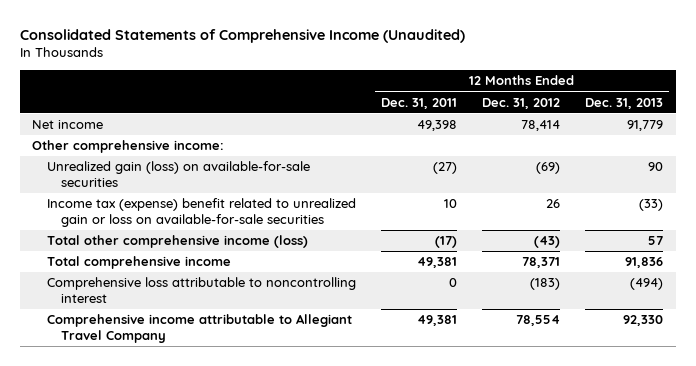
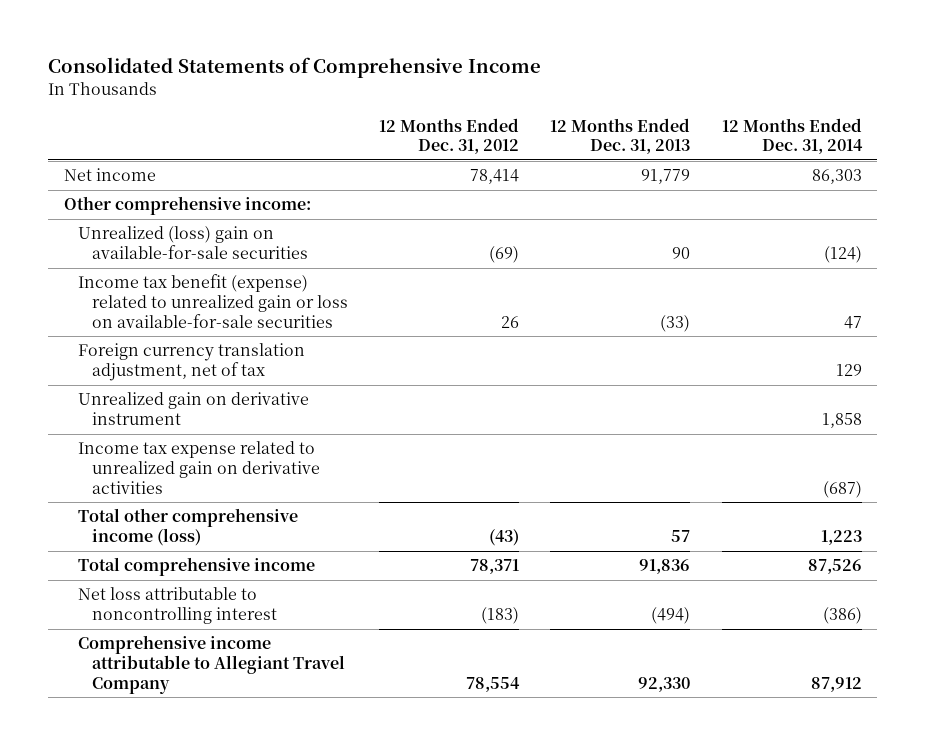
- Consolidated Statements of Comprehensive Income (Unaudited)
+ Consolidated Statements of Comprehensive Income
- | 12 Months Ended Dec. 31, 2011 | 12 Months Ended Dec. 31, 2012 | 12 Months Ended Dec. 31, 2013
+ | 12 Months Ended Dec. 31, 2012 | 12 Months Ended Dec. 31, 2013 | 12 Months Ended Dec. 31, 2014
- Unrealized gain (loss) on available-for-sale securities | (27) | (69) | 90
- Income tax (expense) benefit related to unrealized gain or loss on available-for-sale securities | 10 | 26 | (33)
+ Unrealized (loss) gain on available-for-sale securities | (69) | 90 | (124)
+ Income tax benefit (expense) related to unrealized gain or loss on available-for-sale securities | 26 | (33) | 47
+ Foreign currency translation adjustment, net of tax | | | 129
+ Unrealized gain on derivative instrument | | | 1,858
+ Income tax expense related to unrealized gain on derivative activities | | | (687)
- Comprehensive loss attributable to noncontrolling interest | 0 | (183) | (494)
+ Net loss attributable to noncontrolling interest | (183) | (494) | (386)

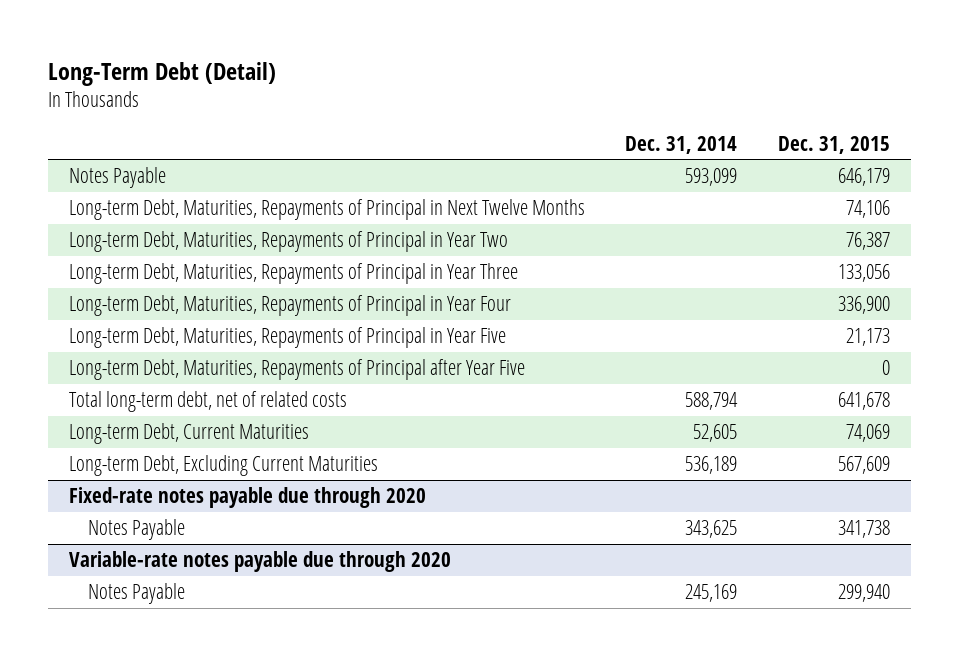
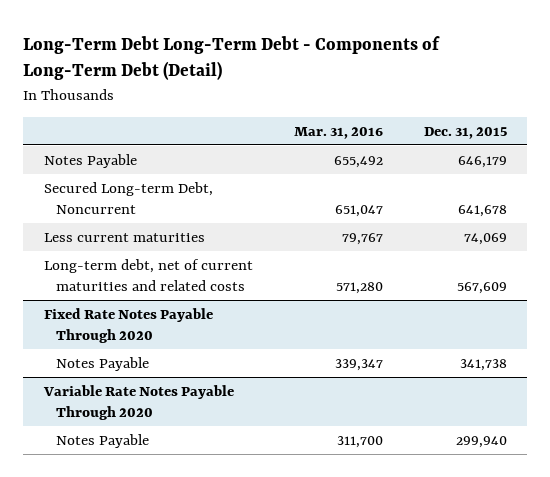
- Long-Term Debt (Detail)
+ Long-Term Debt Long-Term Debt - Components of Long-Term Debt (Detail)
- | Dec. 31, 2014 | Dec. 31, 2015
+ | Mar. 31, 2016 | Dec. 31, 2015
- Long-term Debt, Maturities, Repayments of Principal in Next Twelve Months | | 74,106
- Long-term Debt, Maturities, Repayments of Principal in Year Two | | 76,387
- Long-term Debt, Maturities, Repayments of Principal in Year Three | | 133,056
- Long-term Debt, Maturities, Repayments of Principal in Year Four | | 336,900
- Long-term Debt, Maturities, Repayments of Principal in Year Five | | 21,173
- Long-term Debt, Maturities, Repayments of Principal after Year Five | | 0
- Total long-term debt, net of related costs | 588,794 | 641,678
- Long-term Debt, Current Maturities | 52,605 | 74,069
- Long-term Debt, Excluding Current Maturities | 536,189 | 567,609
- Fixed-rate notes payable due through 2020
+ Secured Long-term Debt, Noncurrent | 651,047 | 641,678
+ Less current maturities | 79,767 | 74,069
+ Long-term debt, net of current maturities and related costs | 571,280 | 567,609
+ Fixed Rate Notes Payable Through 2020
- Variable-rate notes payable due through 2020
+ Variable Rate Notes Payable Through 2020

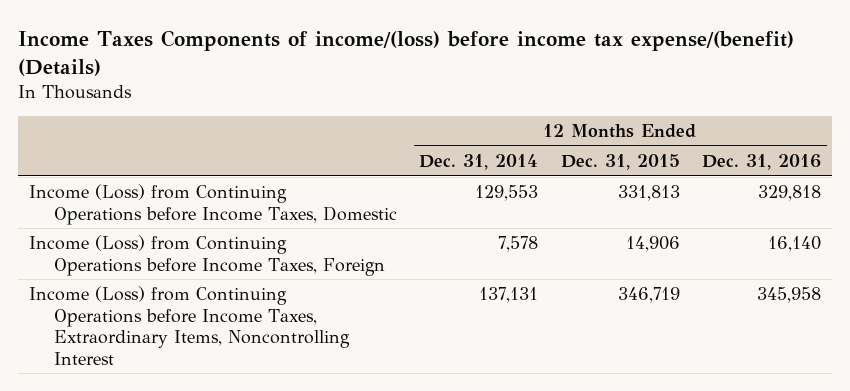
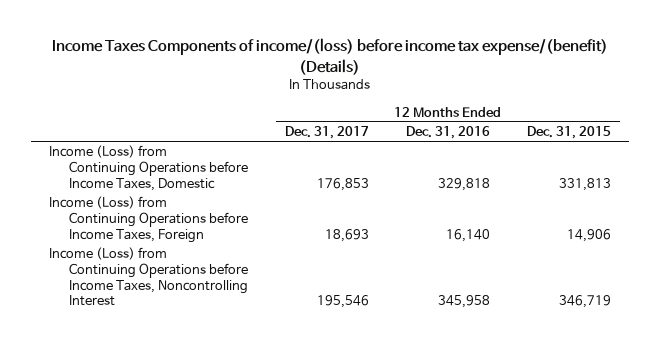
- | 12 Months Ended Dec. 31, 2014 | 12 Months Ended Dec. 31, 2015 | 12 Months Ended Dec. 31, 2016
+ | 12 Months Ended Dec. 31, 2017 | 12 Months Ended Dec. 31, 2016 | 12 Months Ended Dec. 31, 2015
- Income (Loss) from Continuing Operations before Income Taxes, Extraordinary Items, Noncontrolling Interest | 137,131 | 346,719 | 345,958
+ Income (Loss) from Continuing Operations before Income Taxes, Noncontrolling Interest | 195,546 | 345,958 | 346,719

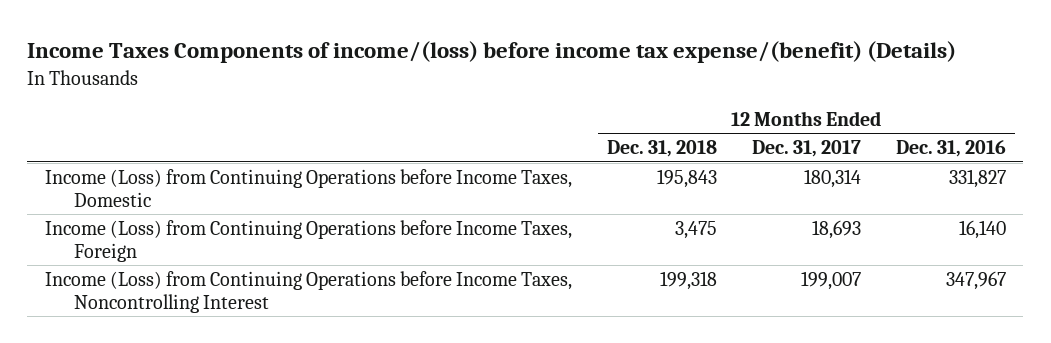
- | 12 Months Ended Dec. 31, 2017 | 12 Months Ended Dec. 31, 2016 | 12 Months Ended Dec. 31, 2015
+ | 12 Months Ended Dec. 31, 2018 | 12 Months Ended Dec. 31, 2017 | 12 Months Ended Dec. 31, 2016
- Income (Loss) from Continuing Operations before Income Taxes, Domestic | 176,853 | 329,818 | 331,813
+ Income (Loss) from Continuing Operations before Income Taxes, Domestic | 195,843 | 180,314 | 331,827
- Income (Loss) from Continuing Operations before Income Taxes, Noncontrolling Interest | 195,546 | 345,958 | 346,719
+ Income (Loss) from Continuing Operations before Income Taxes, Noncontrolling Interest | 199,318 | 199,007 | 347,967

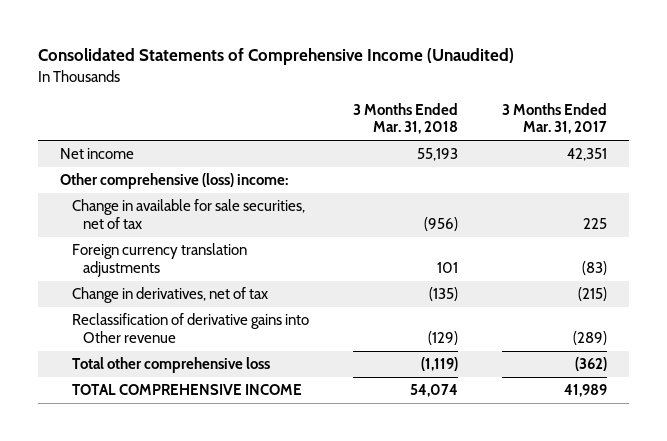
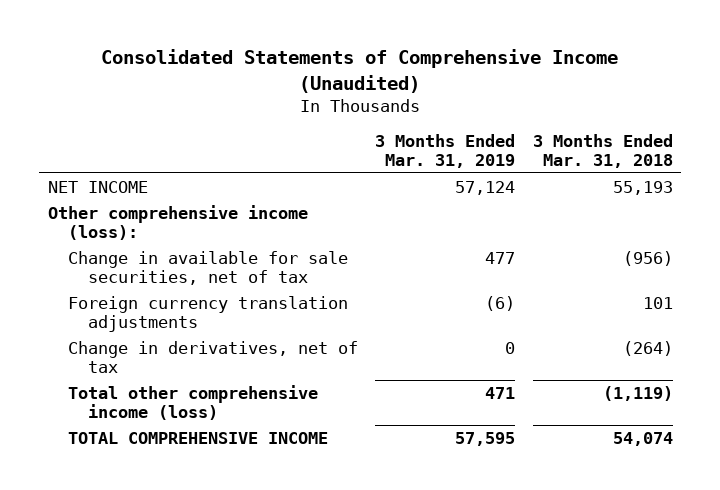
- | 3 Months Ended Mar. 31, 2018 | 3 Months Ended Mar. 31, 2017
+ | 3 Months Ended Mar. 31, 2019 | 3 Months Ended Mar. 31, 2018
- Net income | 55,193 | 42,351
- Other comprehensive (loss) income:
+ NET INCOME | 57,124 | 55,193
+ Other comprehensive income (loss):
- Change in derivatives, net of tax | (135) | (215)
- Reclassification of derivative gains into Other revenue | (129) | (289)
- Total other comprehensive loss | (1,119) | (362)
+ Change in derivatives, net of tax | 0 | (264)
+ Total other comprehensive income (loss) | 471 | (1,119)

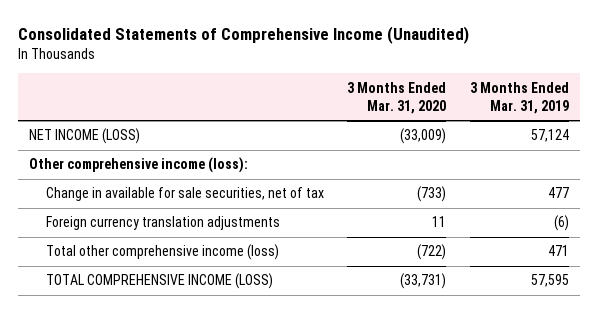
- | 3 Months Ended Mar. 31, 2019 | 3 Months Ended Mar. 31, 2018
+ | 3 Months Ended Mar. 31, 2020 | 3 Months Ended Mar. 31, 2019
- NET INCOME | 57,124 | 55,193
+ NET INCOME (LOSS) | (33,009) | 57,124
- Change in derivatives, net of tax | 0 | (264)
- TOTAL COMPREHENSIVE INCOME | 57,595 | 54,074
+ TOTAL COMPREHENSIVE INCOME (LOSS) | (33,731) | 57,595

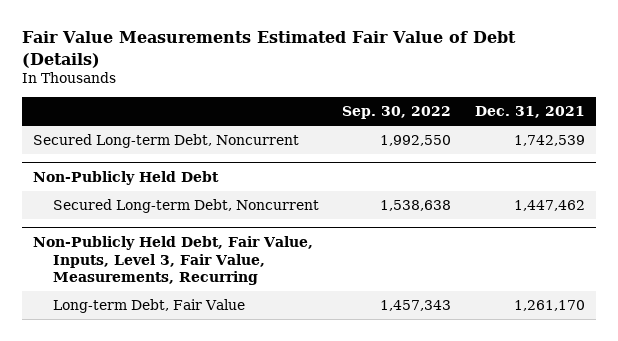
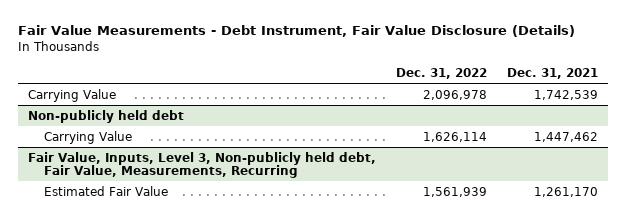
- Fair Value Measurements Estimated Fair Value of Debt (Details)
+ Fair Value Measurements - Debt Instrument, Fair Value Disclosure (Details)
- | Sep. 30, 2022 | Dec. 31, 2021
+ | Dec. 31, 2022 | Dec. 31, 2021
- Secured Long-term Debt, Noncurrent | 1,992,550 | 1,742,539
- Non-Publicly Held Debt
- Secured Long-term Debt, Noncurrent | 1,538,638 | 1,447,462
- Non-Publicly Held Debt, Fair Value, Inputs, Level 3, Fair Value, Measurements, Recurring
- Long-term Debt, Fair Value | 1,457,343 | 1,261,170
+ Carrying Value | 2,096,978 | 1,742,539
+ Non-publicly held debt
+ Carrying Value | 1,626,114 | 1,447,462
+ Fair Value, Inputs, Level 3, Non-publicly held debt, Fair Value, Measurements, Recurring
+ Estimated Fair Value | 1,561,939 | 1,261,170

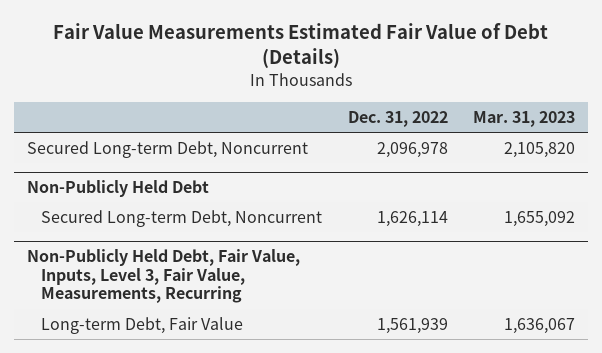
- Fair Value Measurements - Debt Instrument, Fair Value Disclosure (Details)
+ Fair Value Measurements Estimated Fair Value of Debt (Details)
- | Dec. 31, 2022 | Dec. 31, 2021
+ | Dec. 31, 2022 | Mar. 31, 2023
- Carrying Value | 2,096,978 | 1,742,539
- Non-publicly held debt
- Carrying Value | 1,626,114 | 1,447,462
- Fair Value, Inputs, Level 3, Non-publicly held debt, Fair Value, Measurements, Recurring
- Estimated Fair Value | 1,561,939 | 1,261,170
+ Secured Long-term Debt, Noncurrent | 2,096,978 | 2,105,820
+ Non-Publicly Held Debt
+ Secured Long-term Debt, Noncurrent | 1,626,114 | 1,655,092
+ Non-Publicly Held Debt, Fair Value, Inputs, Level 3, Fair Value, Measurements, Recurring
+ Long-term Debt, Fair Value | 1,561,939 | 1,636,067

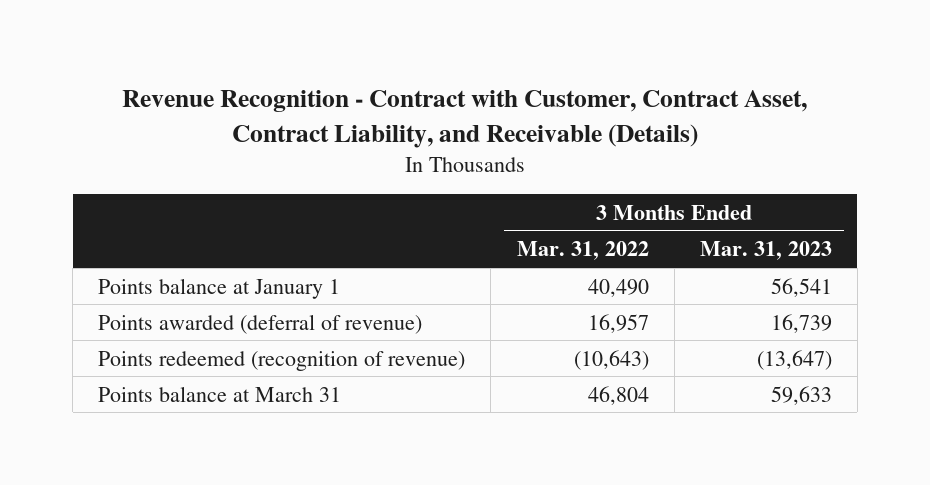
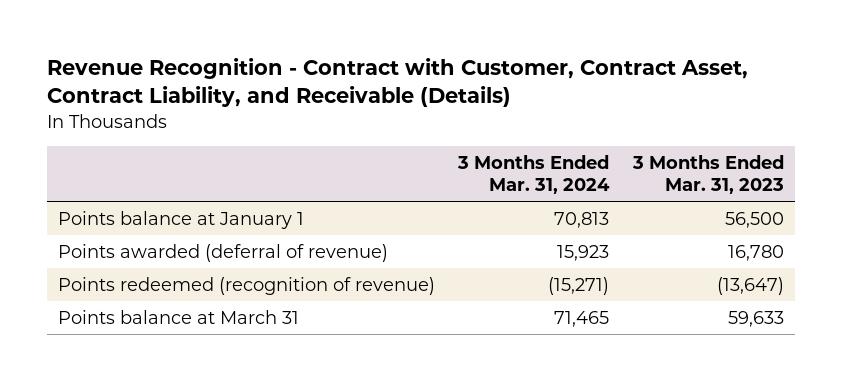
- | 3 Months Ended Mar. 31, 2022 | 3 Months Ended Mar. 31, 2023
+ | 3 Months Ended Mar. 31, 2024 | 3 Months Ended Mar. 31, 2023
- Points balance at January 1 | 40,490 | 56,541
- Points awarded (deferral of revenue) | 16,957 | 16,739
+ Points balance at January 1 | 70,813 | 56,500
+ Points awarded (deferral of revenue) | 15,923 | 16,780

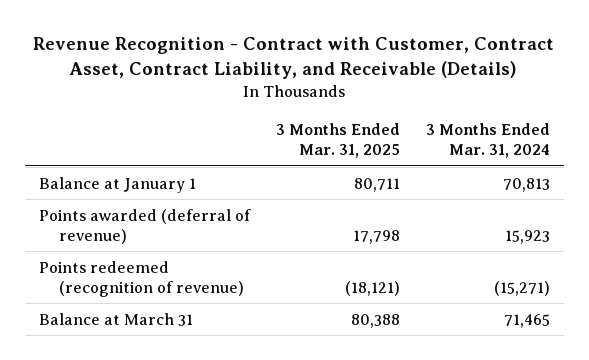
- | 3 Months Ended Mar. 31, 2024 | 3 Months Ended Mar. 31, 2023
+ | 3 Months Ended Mar. 31, 2025 | 3 Months Ended Mar. 31, 2024
- Points balance at January 1 | 70,813 | 56,500
+ Balance at January 1 | 80,711 | 70,813
- Points balance at March 31 | 71,465 | 59,633
+ Balance at March 31 | 80,388 | 71,465

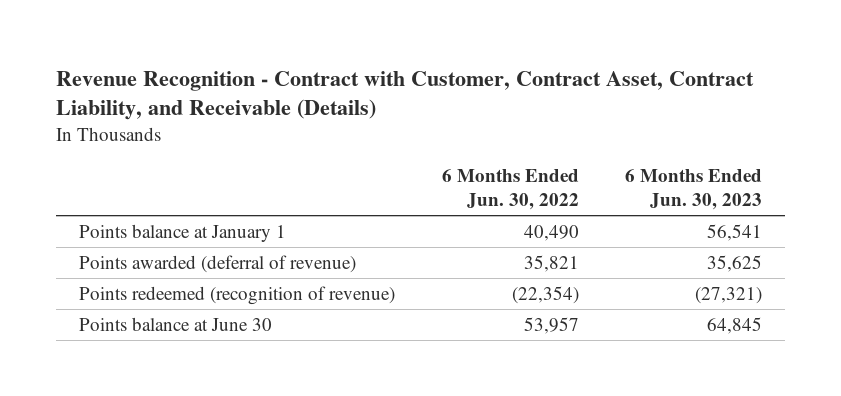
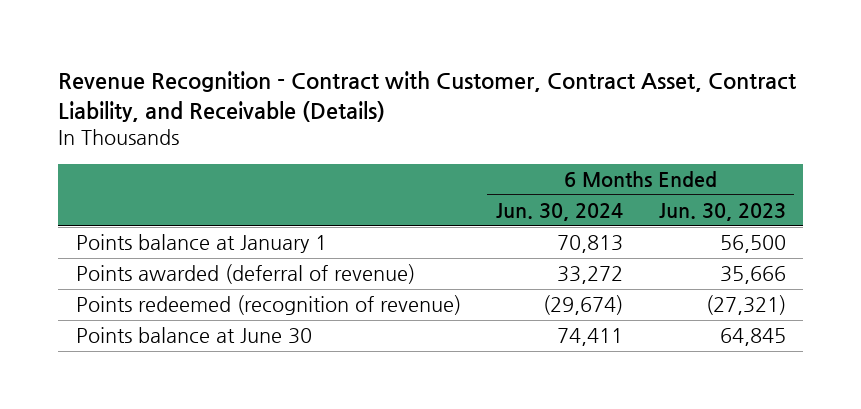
- | 6 Months Ended Jun. 30, 2022 | 6 Months Ended Jun. 30, 2023
+ | 6 Months Ended Jun. 30, 2024 | 6 Months Ended Jun. 30, 2023
- Points balance at January 1 | 40,490 | 56,541
- Points awarded (deferral of revenue) | 35,821 | 35,625
+ Points balance at January 1 | 70,813 | 56,500
+ Points awarded (deferral of revenue) | 33,272 | 35,666

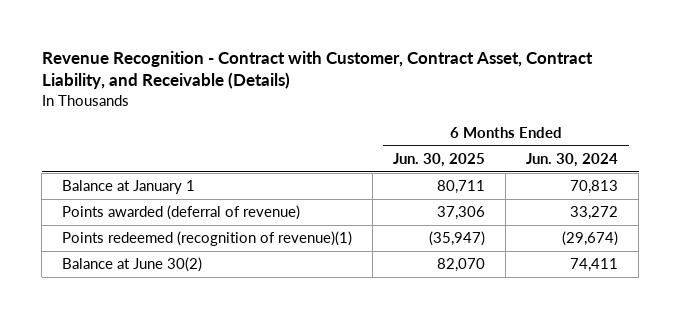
- | 6 Months Ended Jun. 30, 2024 | 6 Months Ended Jun. 30, 2023
+ | 6 Months Ended Jun. 30, 2025 | 6 Months Ended Jun. 30, 2024
- Points balance at January 1 | 70,813 | 56,500
+ Balance at January 1 | 80,711 | 70,813
- Points redeemed (recognition of revenue) | (29,674) | (27,321)
- Points balance at June 30 | 74,411 | 64,845
+ Points redeemed (recognition of revenue)(1) | (35,947) | (29,674)
+ Balance at June 30(2) | 82,070 | 74,411

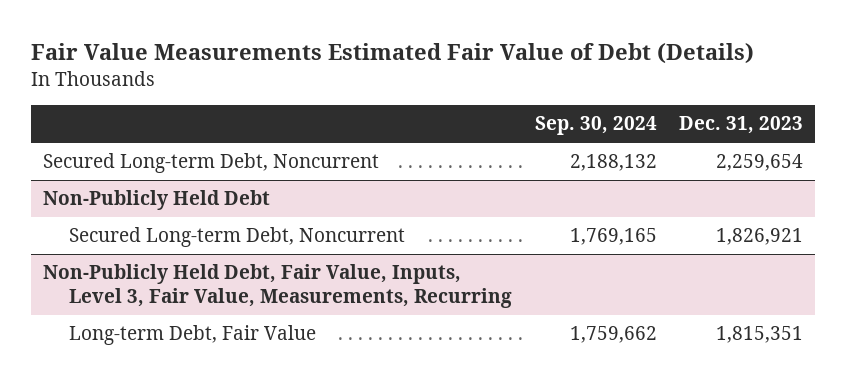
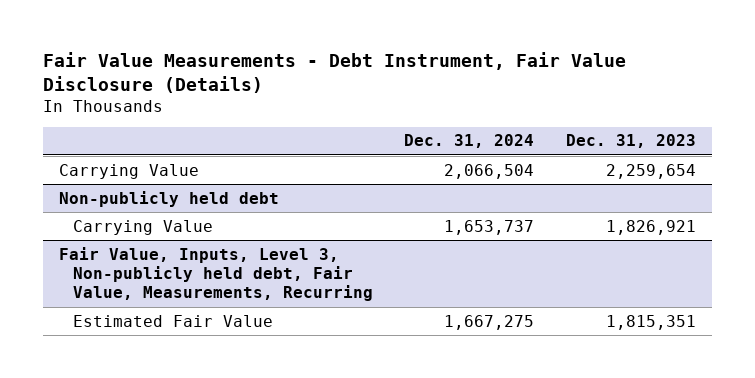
- Fair Value Measurements Estimated Fair Value of Debt (Details)
+ Fair Value Measurements - Debt Instrument, Fair Value Disclosure (Details)
- | Sep. 30, 2024 | Dec. 31, 2023
+ | Dec. 31, 2024 | Dec. 31, 2023
- Secured Long-term Debt, Noncurrent | 2,188,132 | 2,259,654
- Non-Publicly Held Debt
- Secured Long-term Debt, Noncurrent | 1,769,165 | 1,826,921
- Non-Publicly Held Debt, Fair Value, Inputs, Level 3, Fair Value, Measurements, Recurring
- Long-term Debt, Fair Value | 1,759,662 | 1,815,351
+ Carrying Value | 2,066,504 | 2,259,654
+ Non-publicly held debt
+ Carrying Value | 1,653,737 | 1,826,921
+ Fair Value, Inputs, Level 3, Non-publicly held debt, Fair Value, Measurements, Recurring
+ Estimated Fair Value | 1,667,275 | 1,815,351

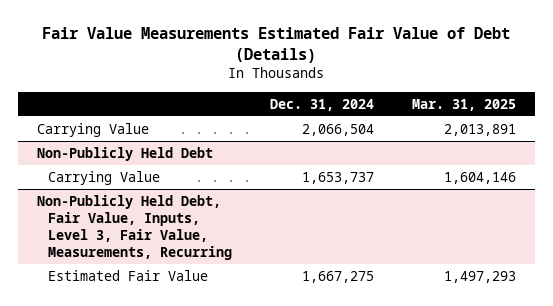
- Fair Value Measurements - Debt Instrument, Fair Value Disclosure (Details)
+ Fair Value Measurements Estimated Fair Value of Debt (Details)
- | Dec. 31, 2024 | Dec. 31, 2023
+ | Dec. 31, 2024 | Mar. 31, 2025
- Non-publicly held debt
+ Non-Publicly Held Debt
- Fair Value, Inputs, Level 3, Non-publicly held debt, Fair Value, Measurements, Recurring
+ Non-Publicly Held Debt, Fair Value, Inputs, Level 3, Fair Value, Measurements, Recurring

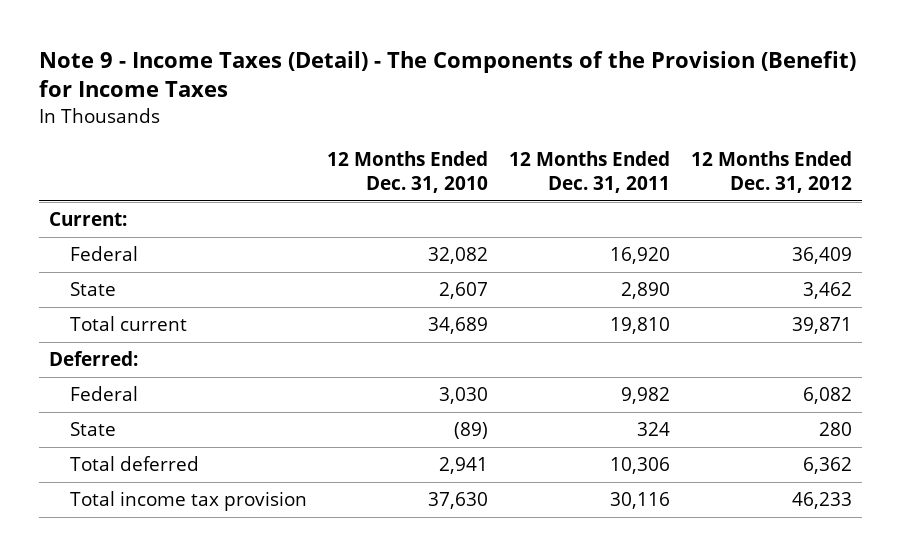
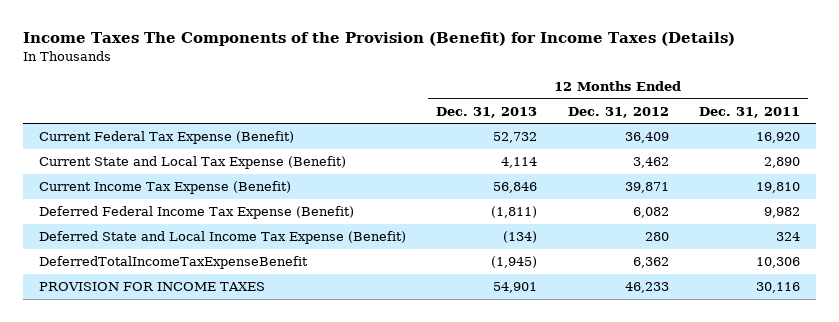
- Note 9 - Income Taxes (Detail) - The Components of the Provision (Benefit) for Income Taxes
+ Income Taxes The Components of the Provision (Benefit) for Income Taxes (Details)
- | 12 Months Ended Dec. 31, 2010 | 12 Months Ended Dec. 31, 2011 | 12 Months Ended Dec. 31, 2012
+ | 12 Months Ended Dec. 31, 2013 | 12 Months Ended Dec. 31, 2012 | 12 Months Ended Dec. 31, 2011
- Current:
- Federal | 32,082 | 16,920 | 36,409
- State | 2,607 | 2,890 | 3,462
- Total current | 34,689 | 19,810 | 39,871
- Deferred:
- Federal | 3,030 | 9,982 | 6,082
- State | (89) | 324 | 280
- Total deferred | 2,941 | 10,306 | 6,362
- Total income tax provision | 37,630 | 30,116 | 46,233
+ Current Federal Tax Expense (Benefit) | 52,732 | 36,409 | 16,920
+ Current State and Local Tax Expense (Benefit) | 4,114 | 3,462 | 2,890
+ Current Income Tax Expense (Benefit) | 56,846 | 39,871 | 19,810
+ Deferred Federal Income Tax Expense (Benefit) | (1,811) | 6,082 | 9,982
+ Deferred State and Local Income Tax Expense (Benefit) | (134) | 280 | 324
+ DeferredTotalIncomeTaxExpenseBenefit | (1,945) | 6,362 | 10,306
+ PROVISION FOR INCOME TAXES | 54,901 | 46,233 | 30,116

